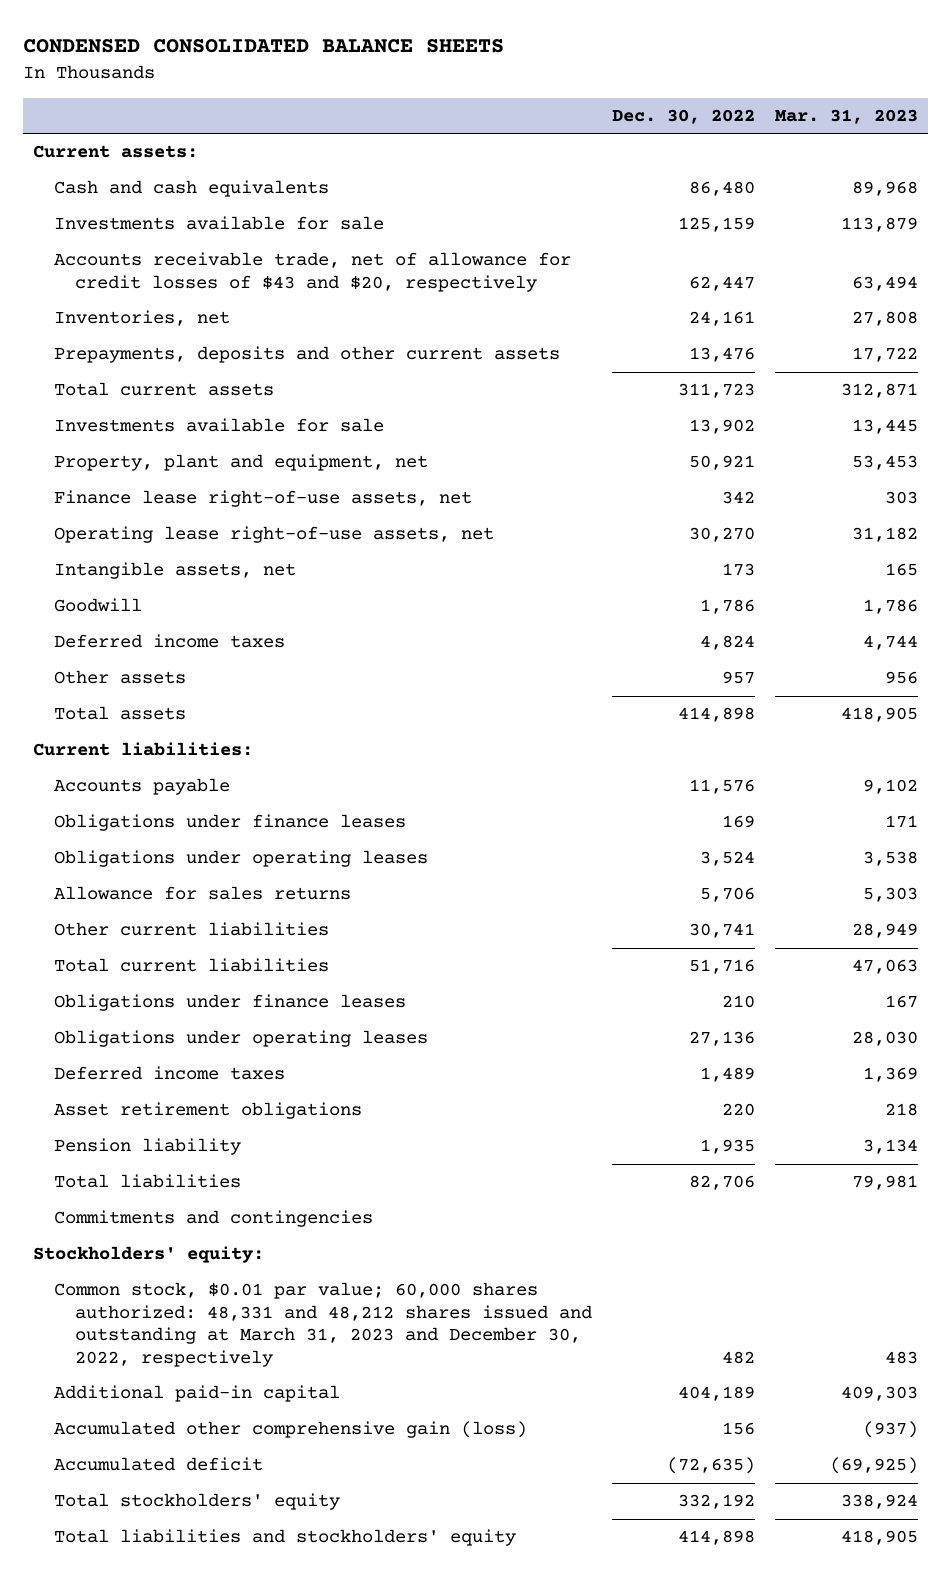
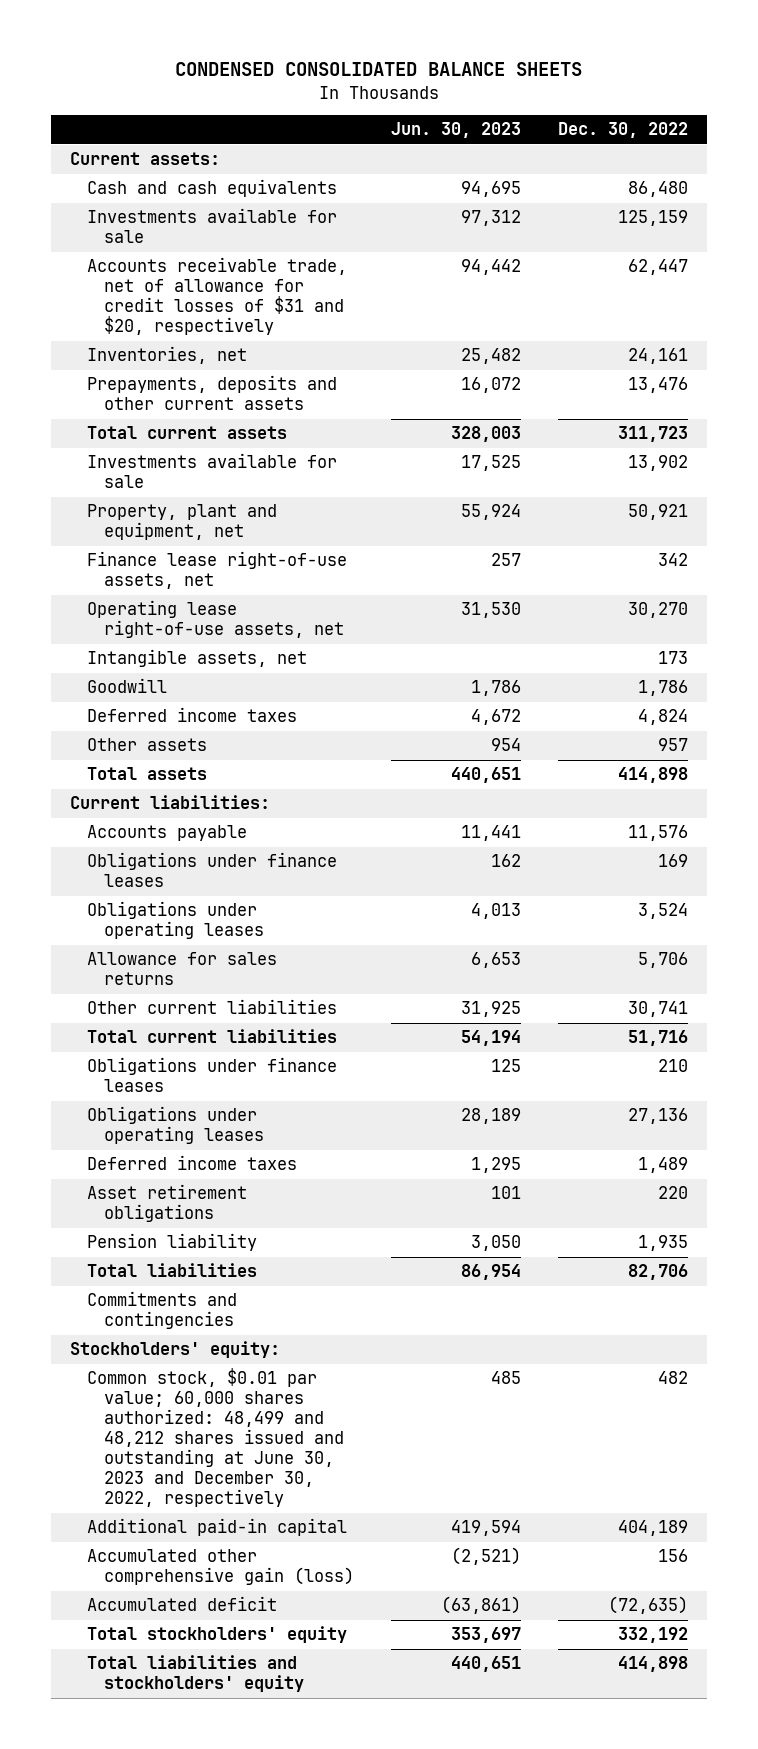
- | Dec. 30, 2022 | Mar. 31, 2023
+ | Jun. 30, 2023 | Dec. 30, 2022
- Accounts receivable trade, net of allowance for credit losses of $43 and $20, respectively | 62,447 | 63,494
+ Accounts receivable trade, net of allowance for credit losses of $31 and $20, respectively | 94,442 | 62,447
- Common stock, $0.01 par value; 60,000 shares authorized: 48,331 and 48,212 shares issued and outstanding at March 31, 2023 and December 30, 2022, respectively | 482 | 483
+ Common stock, $0.01 par value; 60,000 shares authorized: 48,499 and 48,212 shares issued and outstanding at June 30, 2023 and December 30, 2022, respectively | 485 | 482

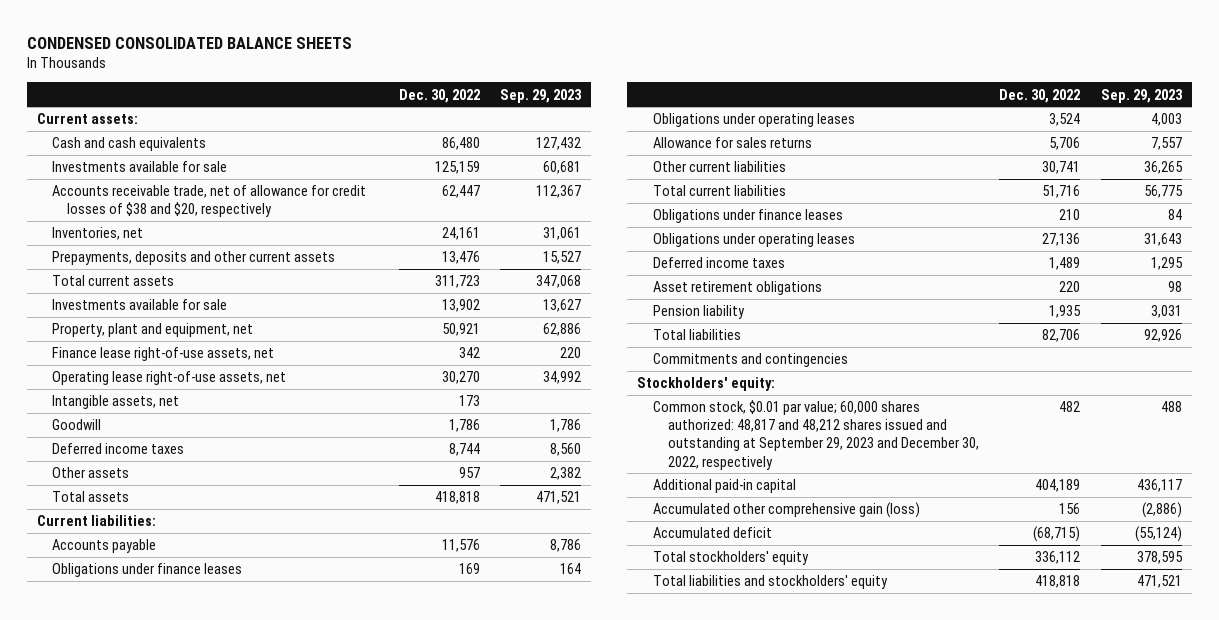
- | Jun. 30, 2023 | Dec. 30, 2022
+ | Dec. 30, 2022 | Sep. 29, 2023
- Accounts receivable trade, net of allowance for credit losses of $31 and $20, respectively | 94,442 | 62,447
+ Accounts receivable trade, net of allowance for credit losses of $38 and $20, respectively | 62,447 | 112,367
- Deferred income taxes | 4,672 | 4,824
+ Deferred income taxes | 8,744 | 8,560
- Total assets | 440,651 | 414,898
+ Total assets | 418,818 | 471,521
- Common stock, $0.01 par value; 60,000 shares authorized: 48,499 and 48,212 shares issued and outstanding at June 30, 2023 and December 30, 2022, respectively | 485 | 482
+ Common stock, $0.01 par value; 60,000 shares authorized: 48,817 and 48,212 shares issued and outstanding at September 29, 2023 and December 30, 2022, respectively | 482 | 488
- Accumulated deficit | (63,861) | (72,635)
- Total stockholders' equity | 353,697 | 332,192
- Total liabilities and stockholders' equity | 440,651 | 414,898
+ Accumulated deficit | (68,715) | (55,124)
+ Total stockholders' equity | 336,112 | 378,595
+ Total liabilities and stockholders' equity | 418,818 | 471,521

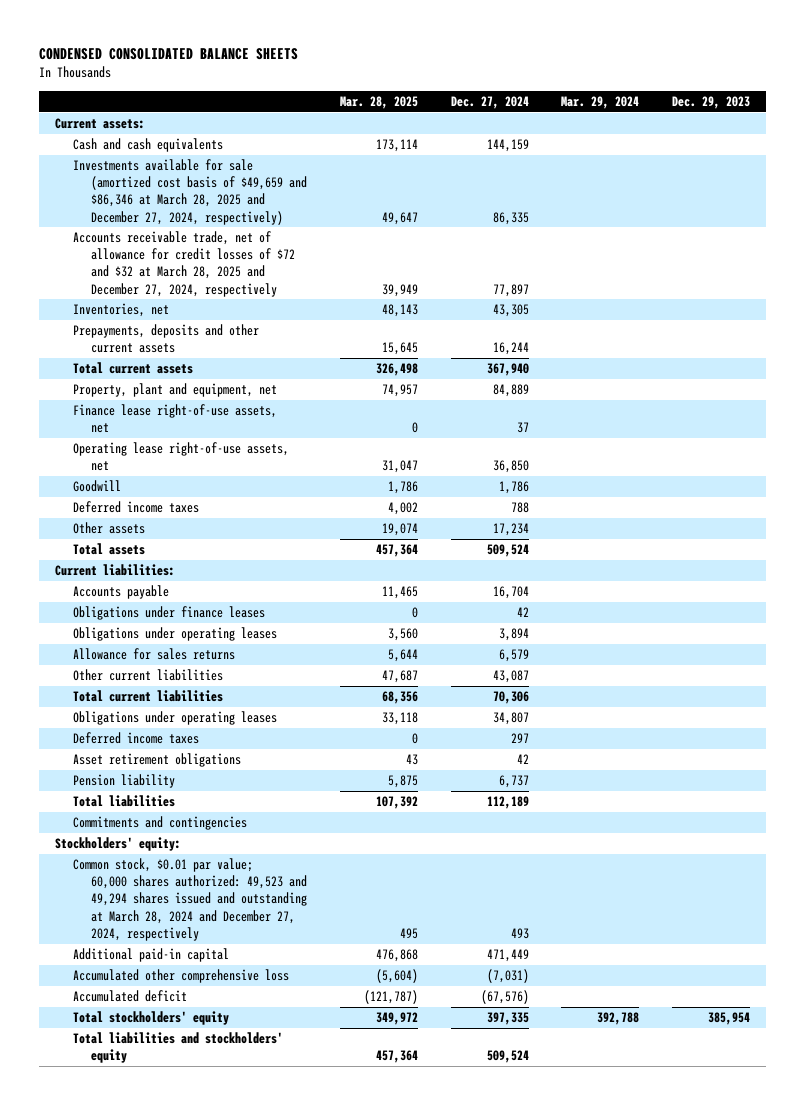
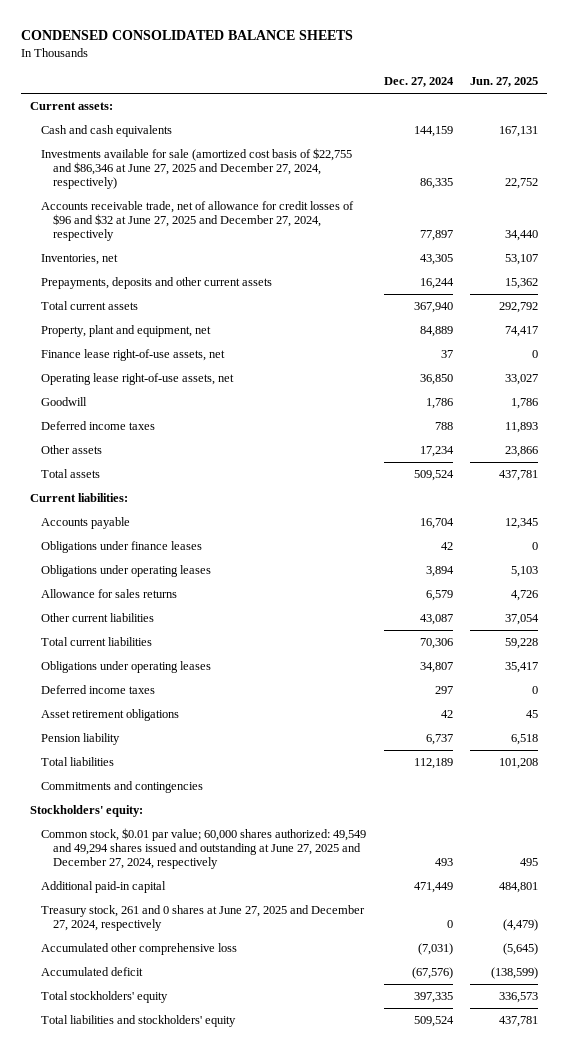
- | Mar. 28, 2025 | Dec. 27, 2024 | Mar. 29, 2024 | Dec. 29, 2023
+ | Dec. 27, 2024 | Jun. 27, 2025
- Investments available for sale (amortized cost basis of $49,659 and $86,346 at March 28, 2025 and December 27, 2024, respectively) | 49,647 | 86,335 | |
- Accounts receivable trade, net of allowance for credit losses of $72 and $32 at March 28, 2025 and December 27, 2024, respectively | 39,949 | 77,897 | |
+ Investments available for sale (amortized cost basis of $22,755 and $86,346 at June 27, 2025 and December 27, 2024, respectively) | 86,335 | 22,752
+ Accounts receivable trade, net of allowance for credit losses of $96 and $32 at June 27, 2025 and December 27, 2024, respectively | 77,897 | 34,440
- Common stock, $0.01 par value; 60,000 shares authorized: 49,523 and 49,294 shares issued and outstanding at March 28, 2024 and December 27, 2024, respectively | 495 | 493 | |
+ Common stock, $0.01 par value; 60,000 shares authorized: 49,549 and 49,294 shares issued and outstanding at June 27, 2025 and December 27, 2024, respectively | 493 | 495
+ Treasury stock, 261 and 0 shares at June 27, 2025 and December 27, 2024, respectively | 0 | (4,479)

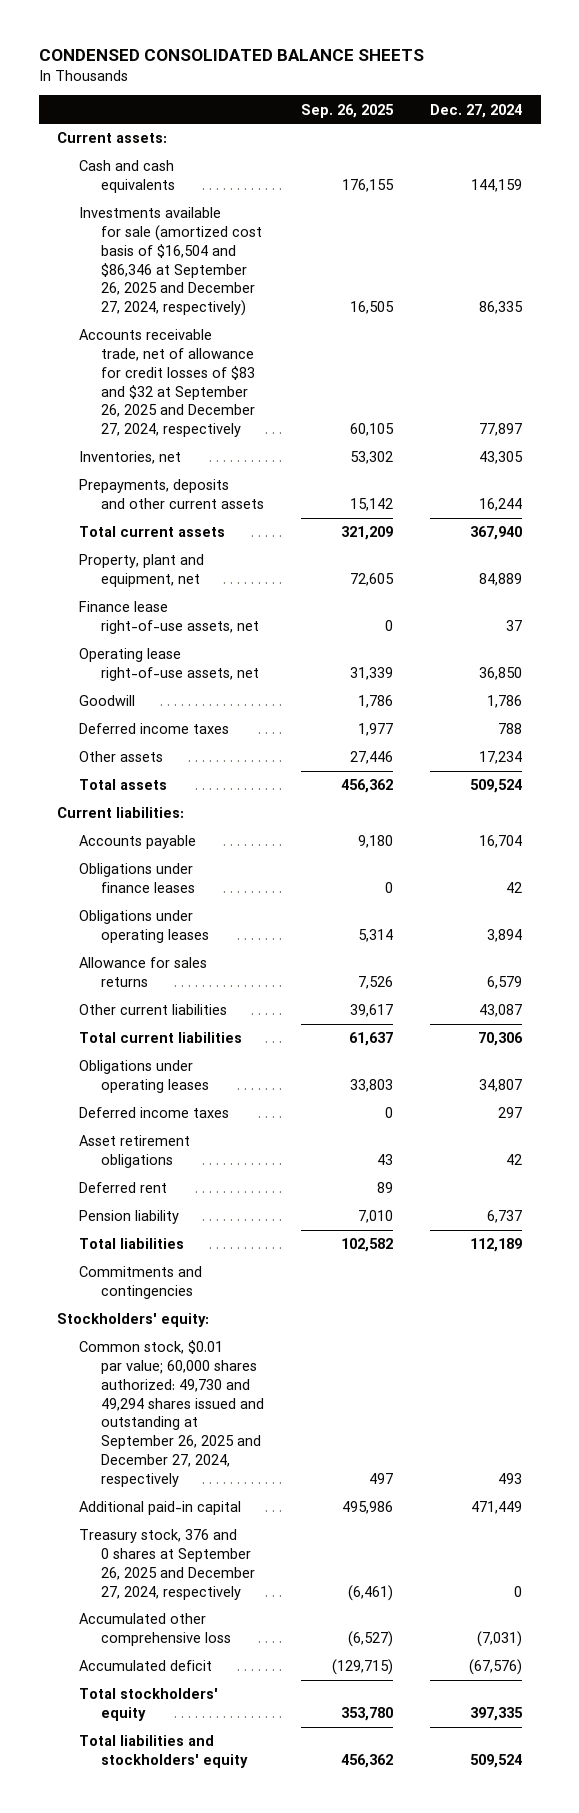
- | Dec. 27, 2024 | Jun. 27, 2025
+ | Sep. 26, 2025 | Dec. 27, 2024
- Investments available for sale (amortized cost basis of $22,755 and $86,346 at June 27, 2025 and December 27, 2024, respectively) | 86,335 | 22,752
- Accounts receivable trade, net of allowance for credit losses of $96 and $32 at June 27, 2025 and December 27, 2024, respectively | 77,897 | 34,440
+ Investments available for sale (amortized cost basis of $16,504 and $86,346 at September 26, 2025 and December 27, 2024, respectively) | 16,505 | 86,335
+ Accounts receivable trade, net of allowance for credit losses of $83 and $32 at September 26, 2025 and December 27, 2024, respectively | 60,105 | 77,897
+ Deferred rent | 89 |
- Common stock, $0.01 par value; 60,000 shares authorized: 49,549 and 49,294 shares issued and outstanding at June 27, 2025 and December 27, 2024, respectively | 493 | 495
+ Common stock, $0.01 par value; 60,000 shares authorized: 49,730 and 49,294 shares issued and outstanding at September 26, 2025 and December 27, 2024, respectively | 497 | 493
- Treasury stock, 261 and 0 shares at June 27, 2025 and December 27, 2024, respectively | 0 | (4,479)
+ Treasury stock, 376 and 0 shares at September 26, 2025 and December 27, 2024, respectively | (6,461) | 0

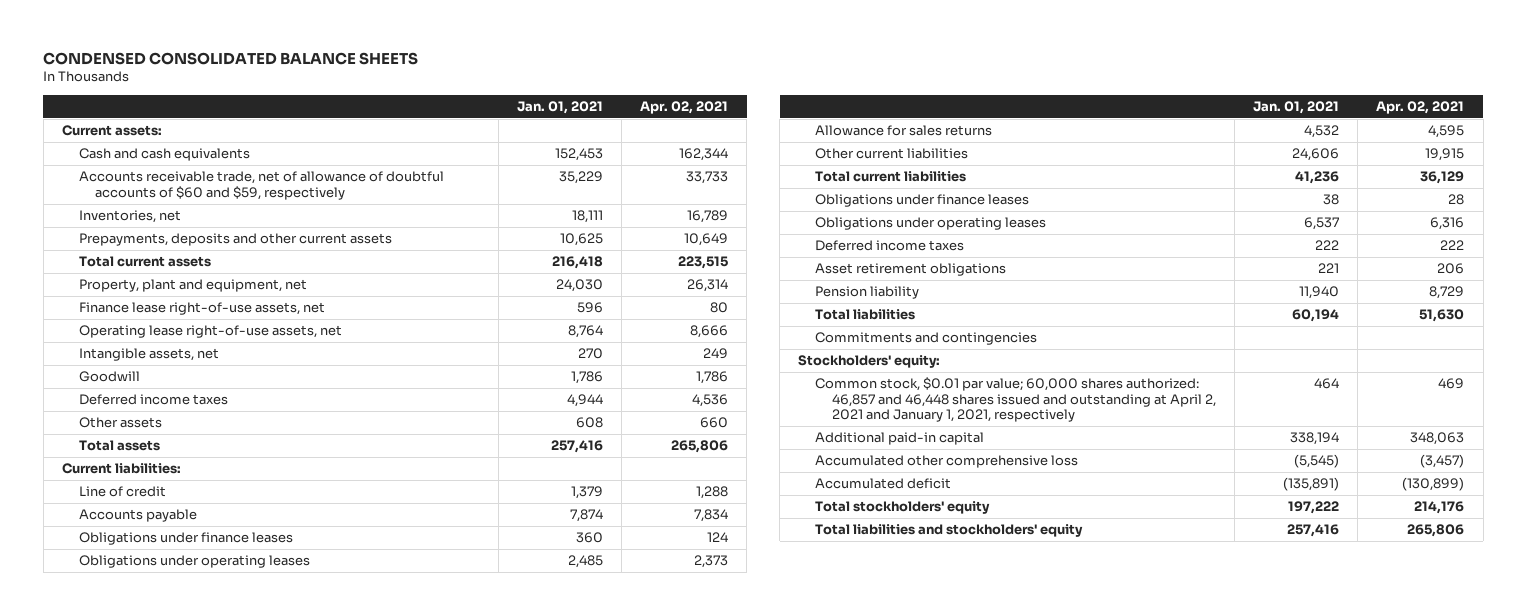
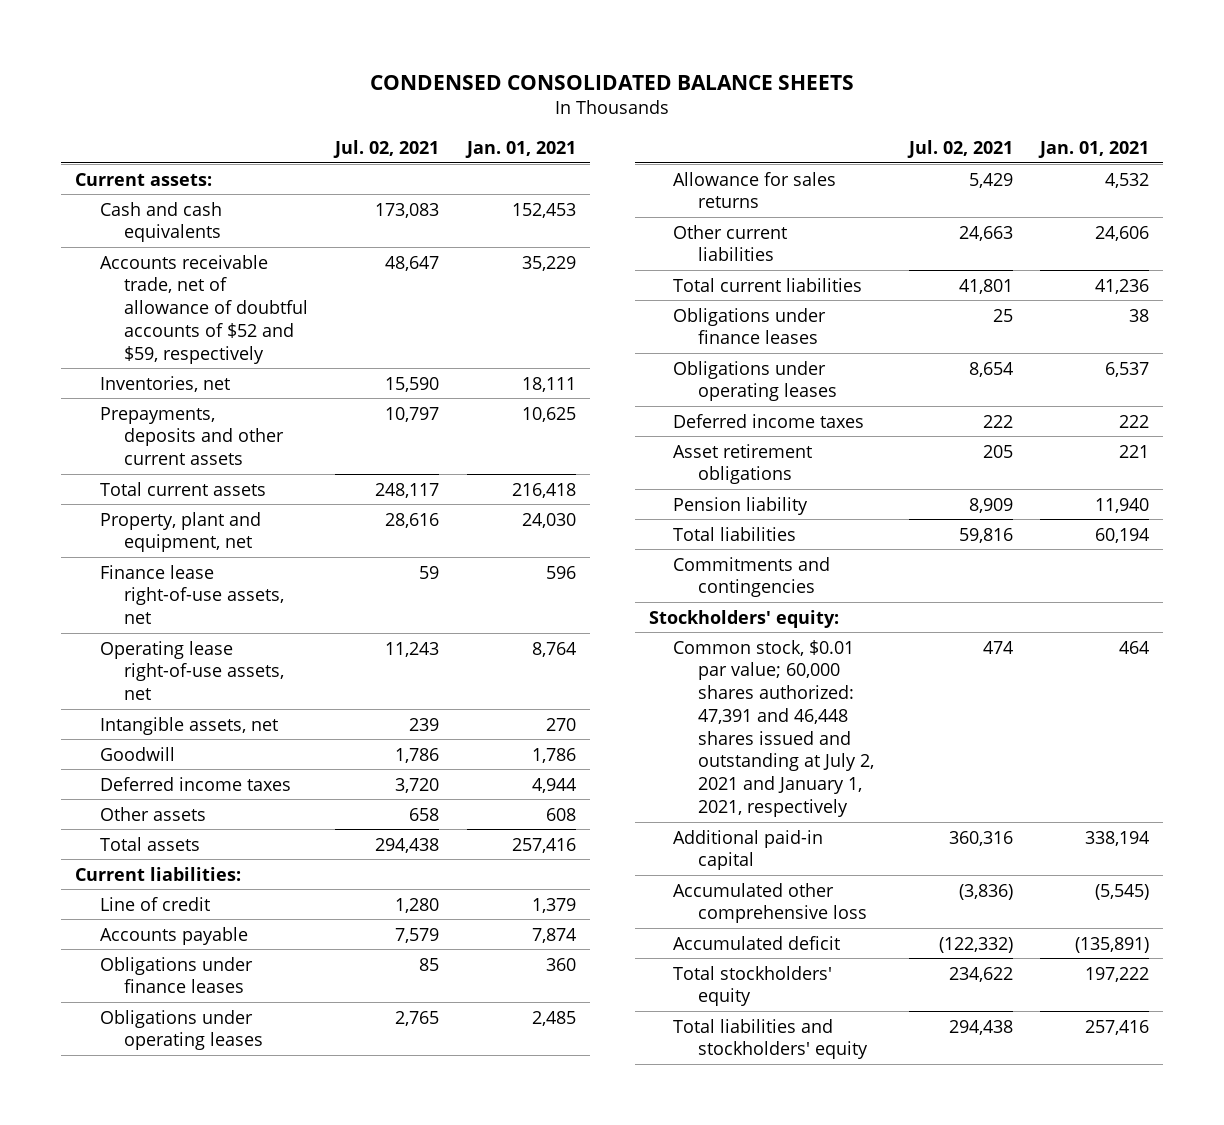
- | Jan. 01, 2021 | Apr. 02, 2021
+ | Jul. 02, 2021 | Jan. 01, 2021
- Accounts receivable trade, net of allowance of doubtful accounts of $60 and $59, respectively | 35,229 | 33,733
+ Accounts receivable trade, net of allowance of doubtful accounts of $52 and $59, respectively | 48,647 | 35,229
- Common stock, $0.01 par value; 60,000 shares authorized: 46,857 and 46,448 shares issued and outstanding at April 2, 2021 and January 1, 2021, respectively | 464 | 469
+ Common stock, $0.01 par value; 60,000 shares authorized: 47,391 and 46,448 shares issued and outstanding at July 2, 2021 and January 1, 2021, respectively | 474 | 464

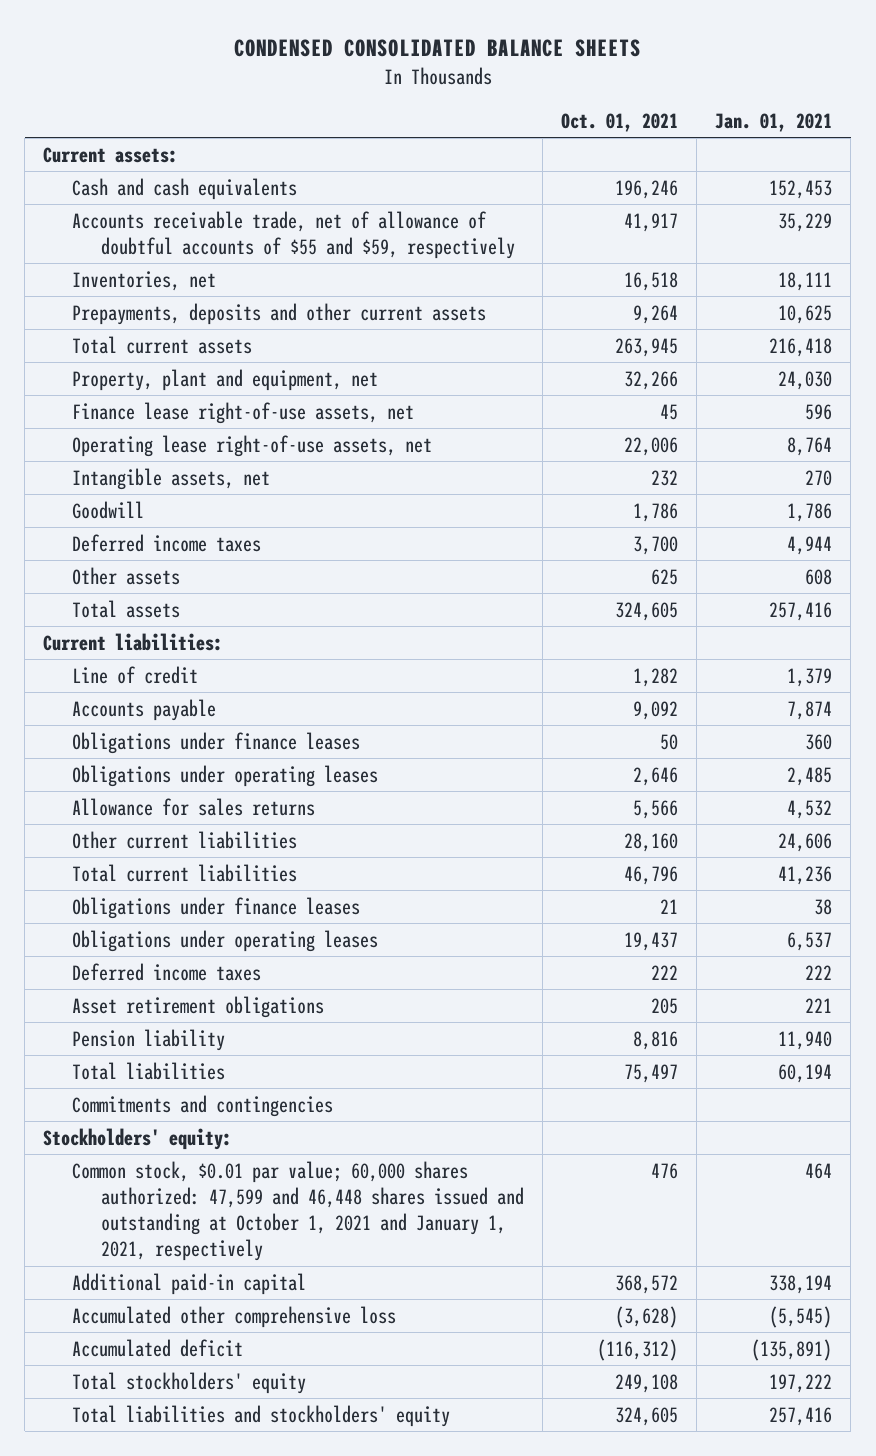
- | Jul. 02, 2021 | Jan. 01, 2021
+ | Oct. 01, 2021 | Jan. 01, 2021
- Accounts receivable trade, net of allowance of doubtful accounts of $52 and $59, respectively | 48,647 | 35,229
+ Accounts receivable trade, net of allowance of doubtful accounts of $55 and $59, respectively | 41,917 | 35,229
- Common stock, $0.01 par value; 60,000 shares authorized: 47,391 and 46,448 shares issued and outstanding at July 2, 2021 and January 1, 2021, respectively | 474 | 464
+ Common stock, $0.01 par value; 60,000 shares authorized: 47,599 and 46,448 shares issued and outstanding at October 1, 2021 and January 1, 2021, respectively | 476 | 464

